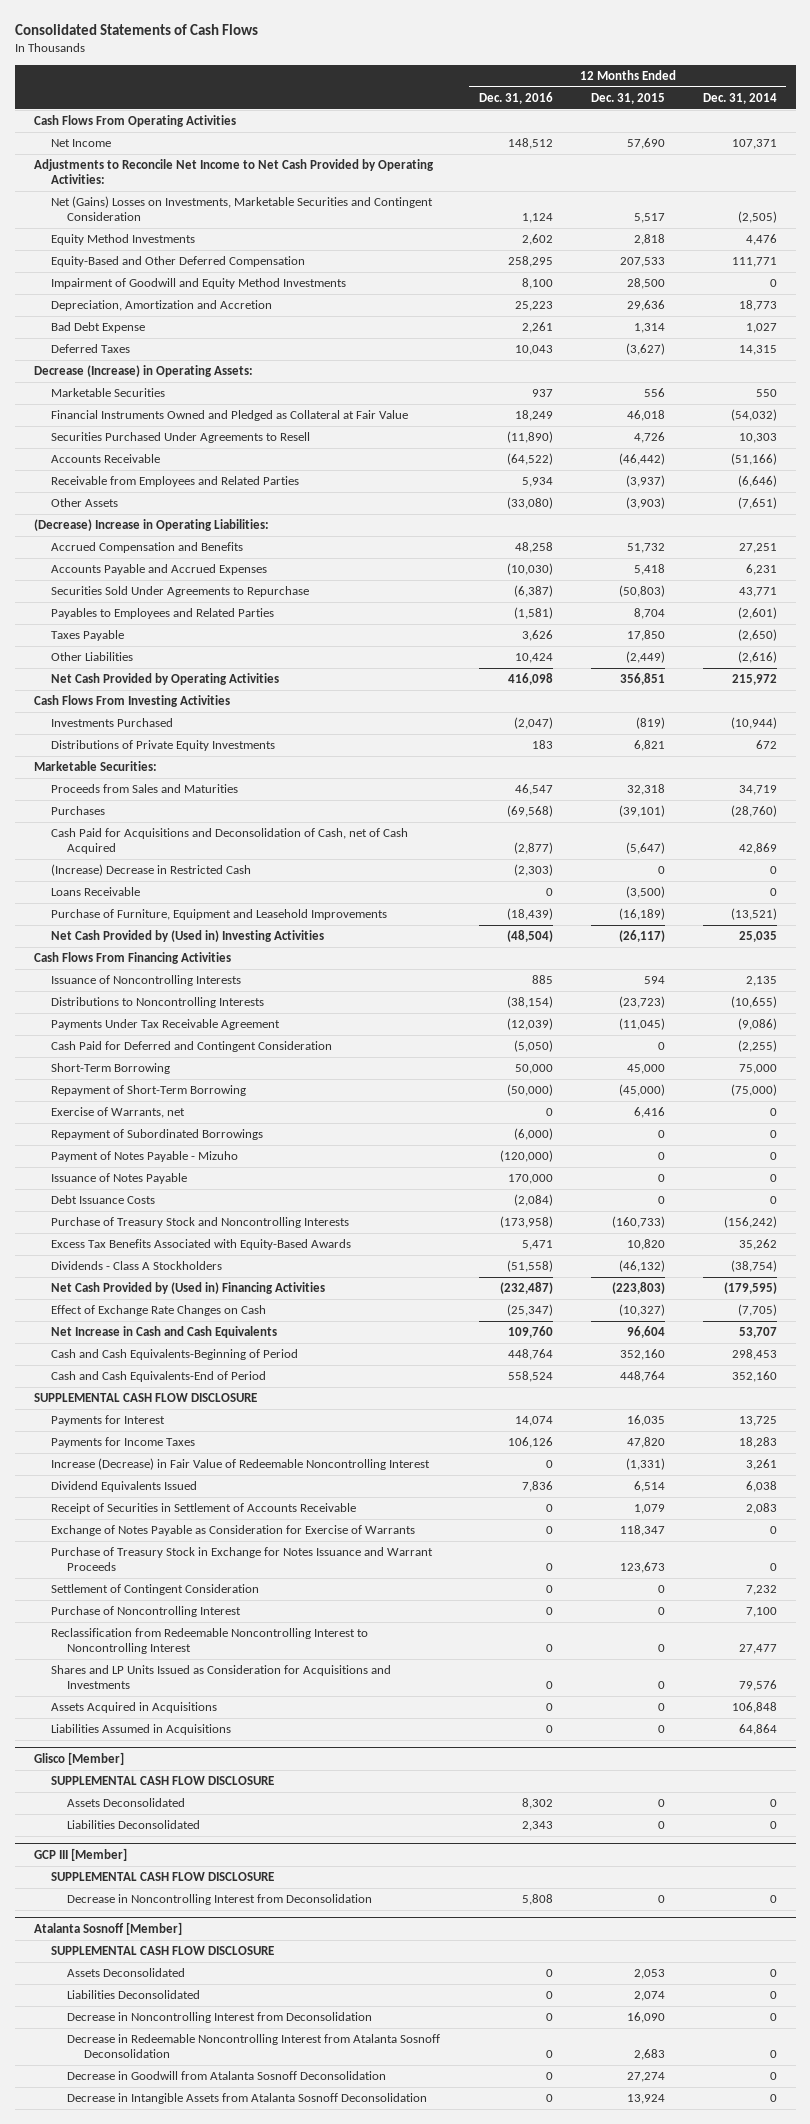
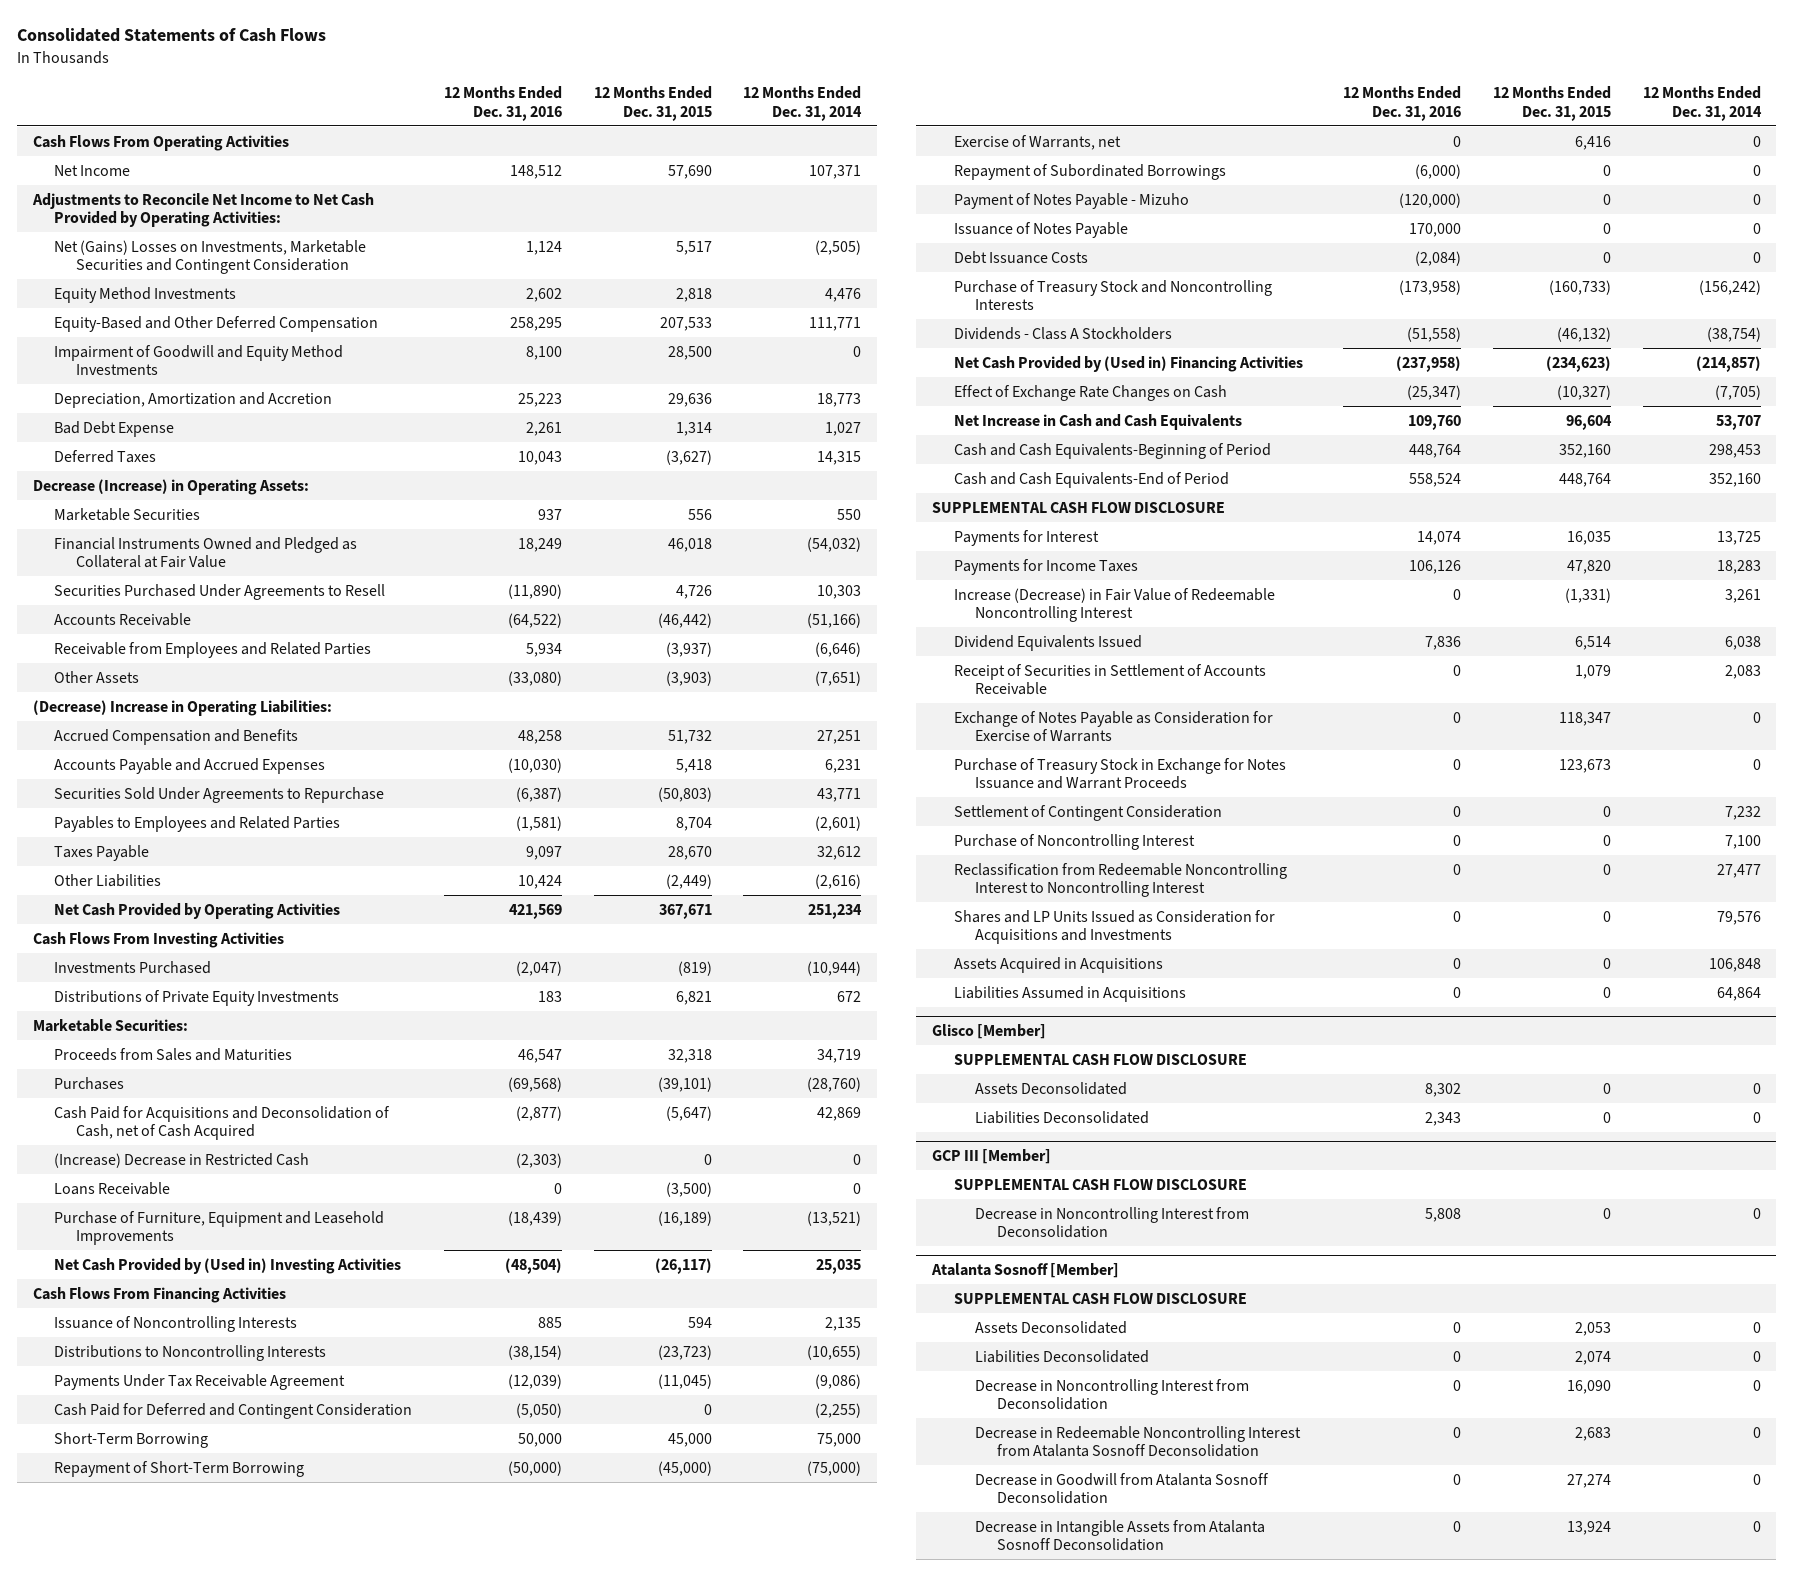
- Taxes Payable | 3,626 | 17,850 | (2,650)
+ Taxes Payable | 9,097 | 28,670 | 32,612
- Net Cash Provided by Operating Activities | 416,098 | 356,851 | 215,972
+ Net Cash Provided by Operating Activities | 421,569 | 367,671 | 251,234
- Excess Tax Benefits Associated with Equity-Based Awards | 5,471 | 10,820 | 35,262
- Net Cash Provided by (Used in) Financing Activities | (232,487) | (223,803) | (179,595)
+ Net Cash Provided by (Used in) Financing Activities | (237,958) | (234,623) | (214,857)

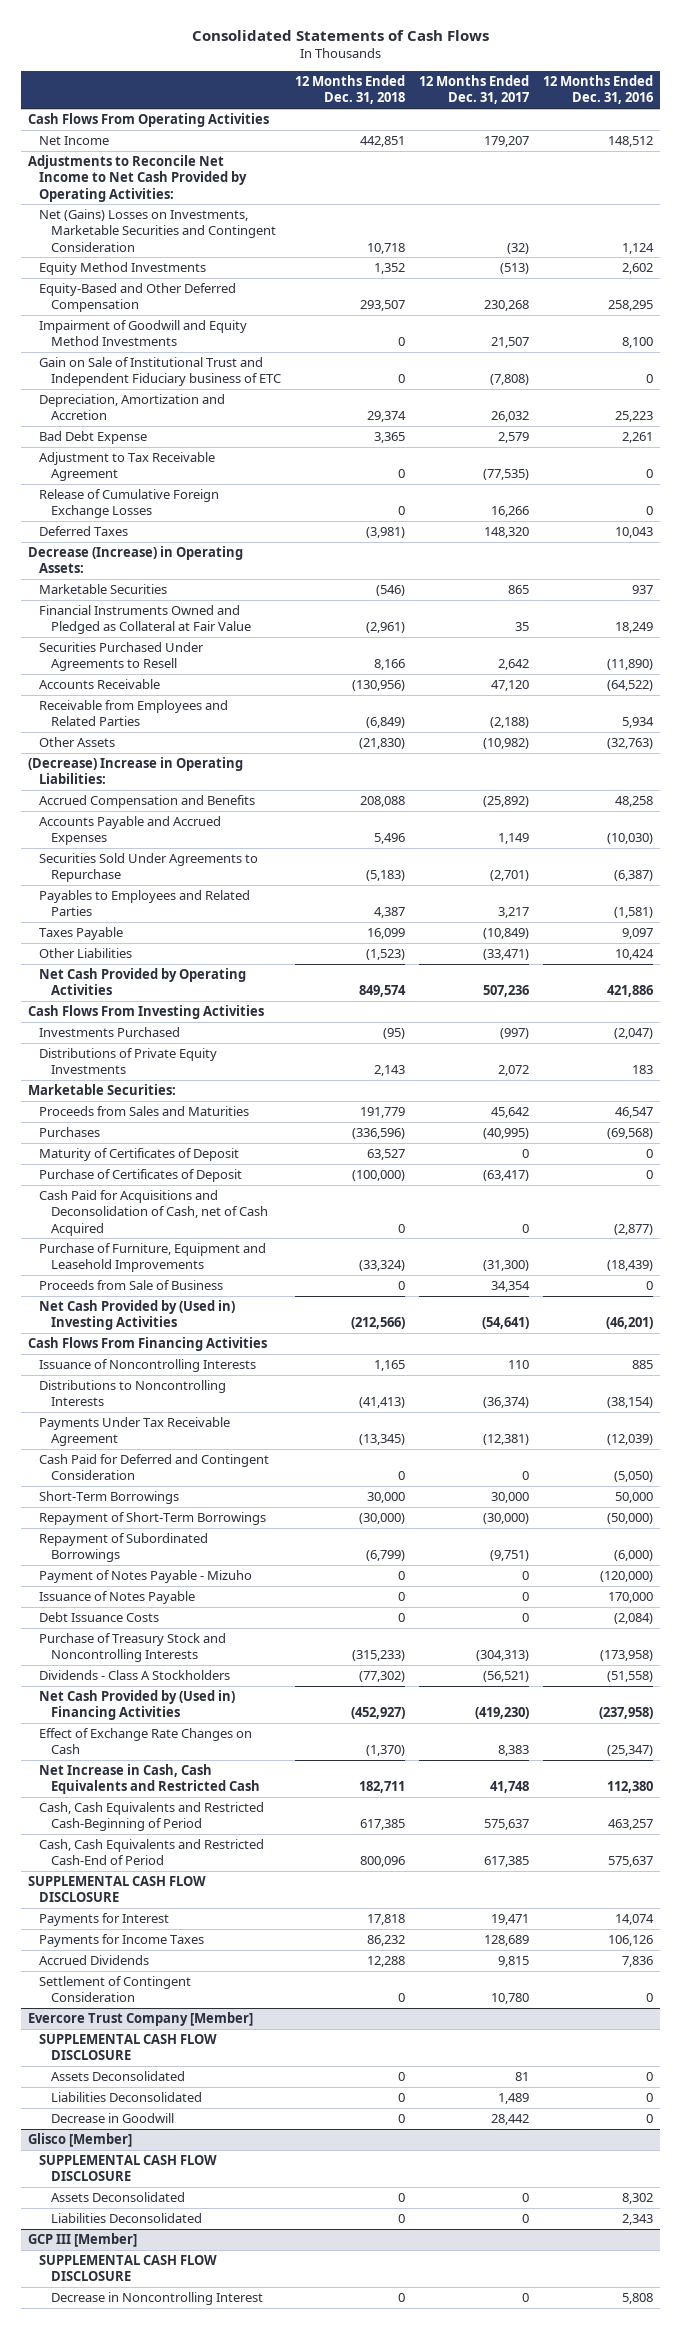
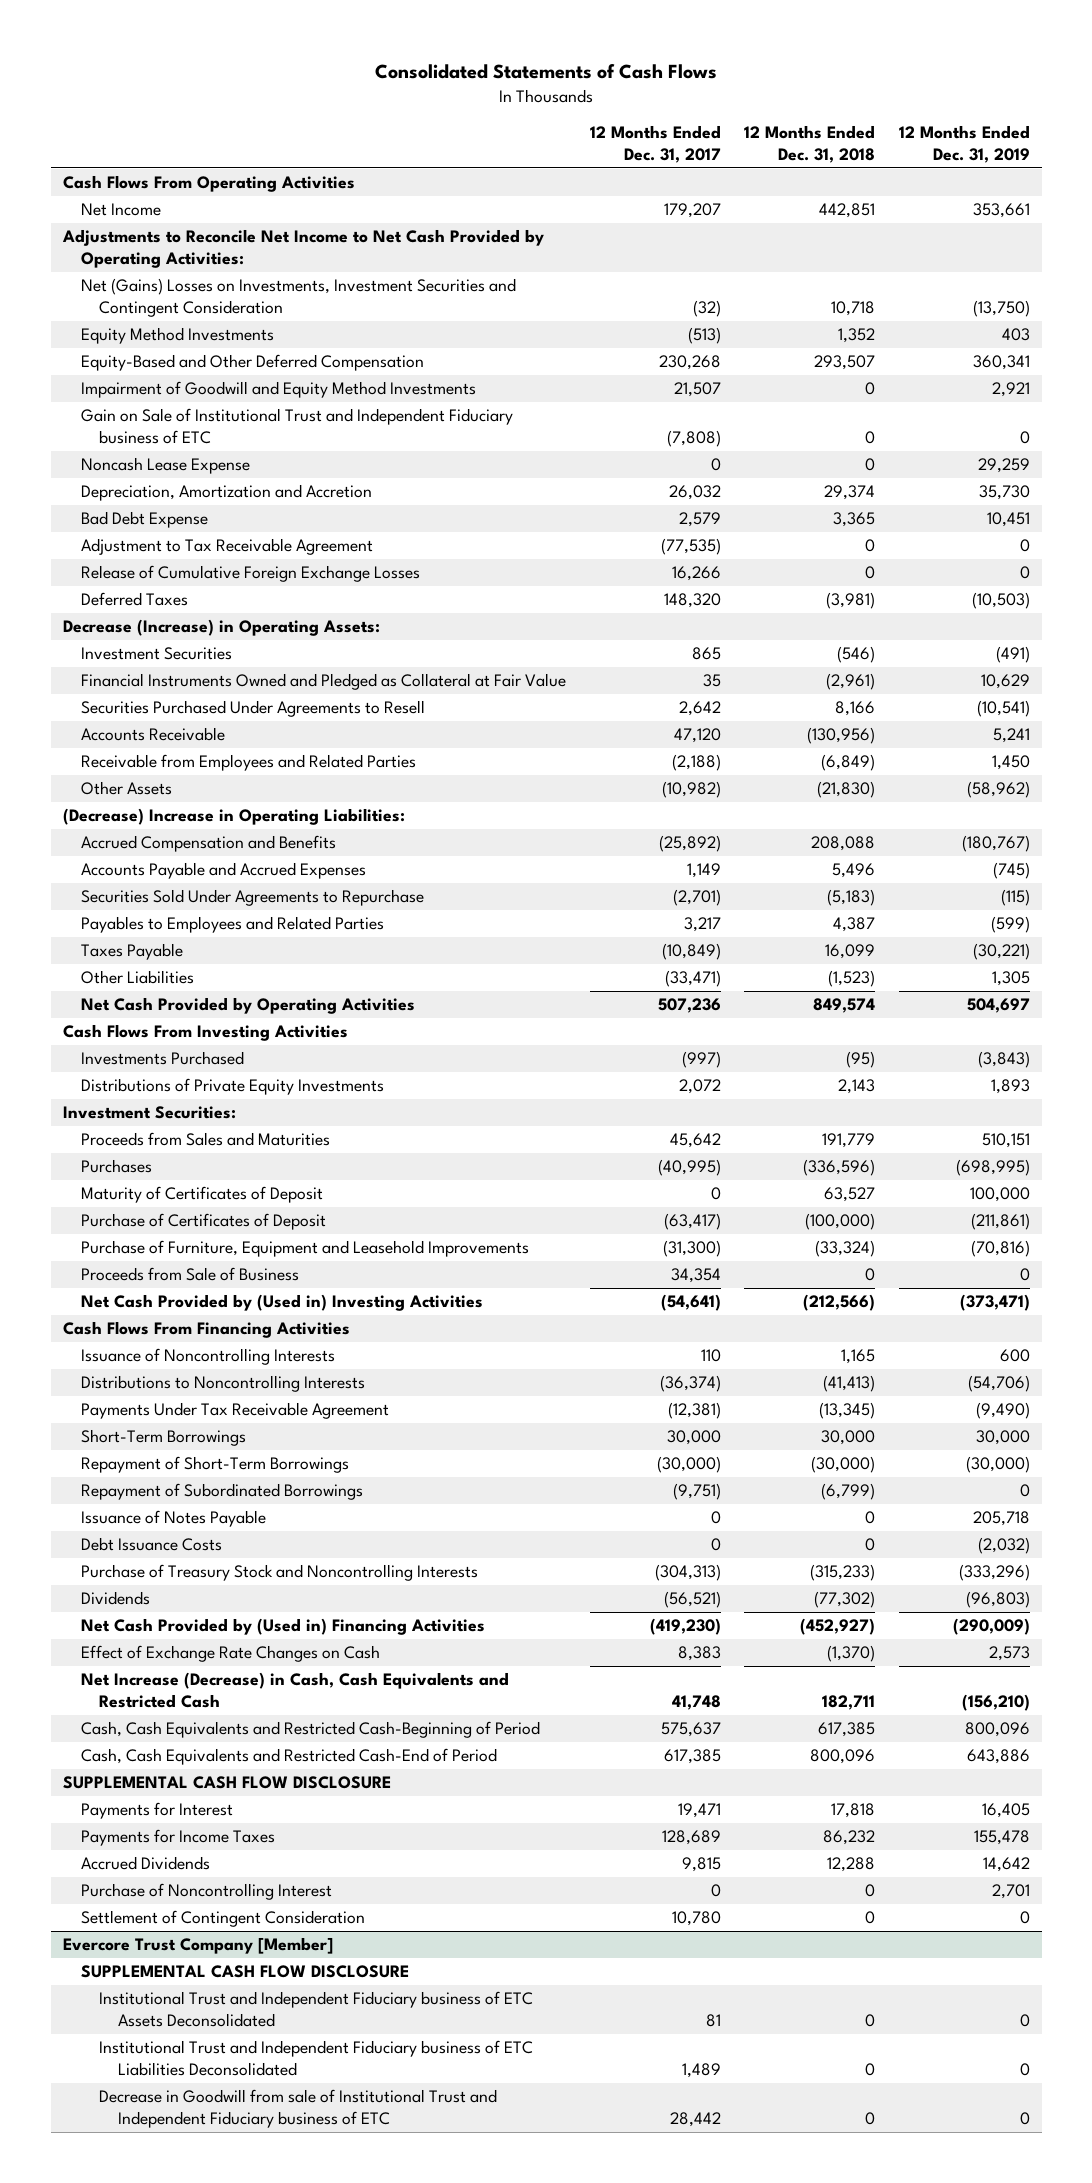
- | 12 Months Ended Dec. 31, 2018 | 12 Months Ended Dec. 31, 2017 | 12 Months Ended Dec. 31, 2016
+ | 12 Months Ended Dec. 31, 2017 | 12 Months Ended Dec. 31, 2018 | 12 Months Ended Dec. 31, 2019
- Net (Gains) Losses on Investments, Marketable Securities and Contingent Consideration | 10,718 | (32) | 1,124
+ Net (Gains) Losses on Investments, Investment Securities and Contingent Consideration | (32) | 10,718 | (13,750)
+ Noncash Lease Expense | 0 | 0 | 29,259
- Marketable Securities | (546) | 865 | 937
+ Investment Securities | 865 | (546) | (491)
- Marketable Securities:
+ Investment Securities:
- Cash Paid for Acquisitions and Deconsolidation of Cash, net of Cash Acquired | 0 | 0 | (2,877)
- Cash Paid for Deferred and Contingent Consideration | 0 | 0 | (5,050)
- Payment of Notes Payable - Mizuho | 0 | 0 | (120,000)
- Dividends - Class A Stockholders | (77,302) | (56,521) | (51,558)
+ Dividends | (56,521) | (77,302) | (96,803)
- Net Increase in Cash, Cash Equivalents and Restricted Cash | 182,711 | 41,748 | 112,380
+ Net Increase (Decrease) in Cash, Cash Equivalents and Restricted Cash | 41,748 | 182,711 | (156,210)
+ Purchase of Noncontrolling Interest | 0 | 0 | 2,701
@ Evercore Trust Company [Member]
- Assets Deconsolidated | 0 | 81 | 0
- Liabilities Deconsolidated | 0 | 1,489 | 0
- Decrease in Goodwill | 0 | 28,442 | 0
- Glisco [Member]
- SUPPLEMENTAL CASH FLOW DISCLOSURE
- Assets Deconsolidated | 0 | 0 | 8,302
- Liabilities Deconsolidated | 0 | 0 | 2,343
- GCP III [Member]
- SUPPLEMENTAL CASH FLOW DISCLOSURE
- Decrease in Noncontrolling Interest | 0 | 0 | 5,808
@ Evercore Trust Company [Member]
+ Institutional Trust and Independent Fiduciary business of ETC Assets Deconsolidated | 81 | 0 | 0
+ Institutional Trust and Independent Fiduciary business of ETC Liabilities Deconsolidated | 1,489 | 0 | 0
+ Decrease in Goodwill from sale of Institutional Trust and Independent Fiduciary business of ETC | 28,442 | 0 | 0

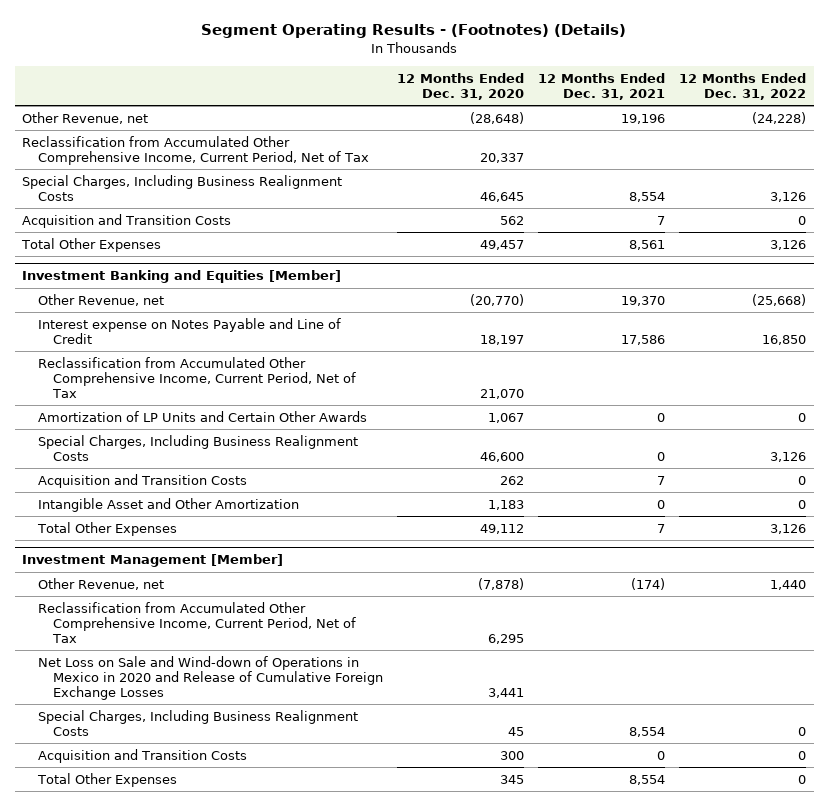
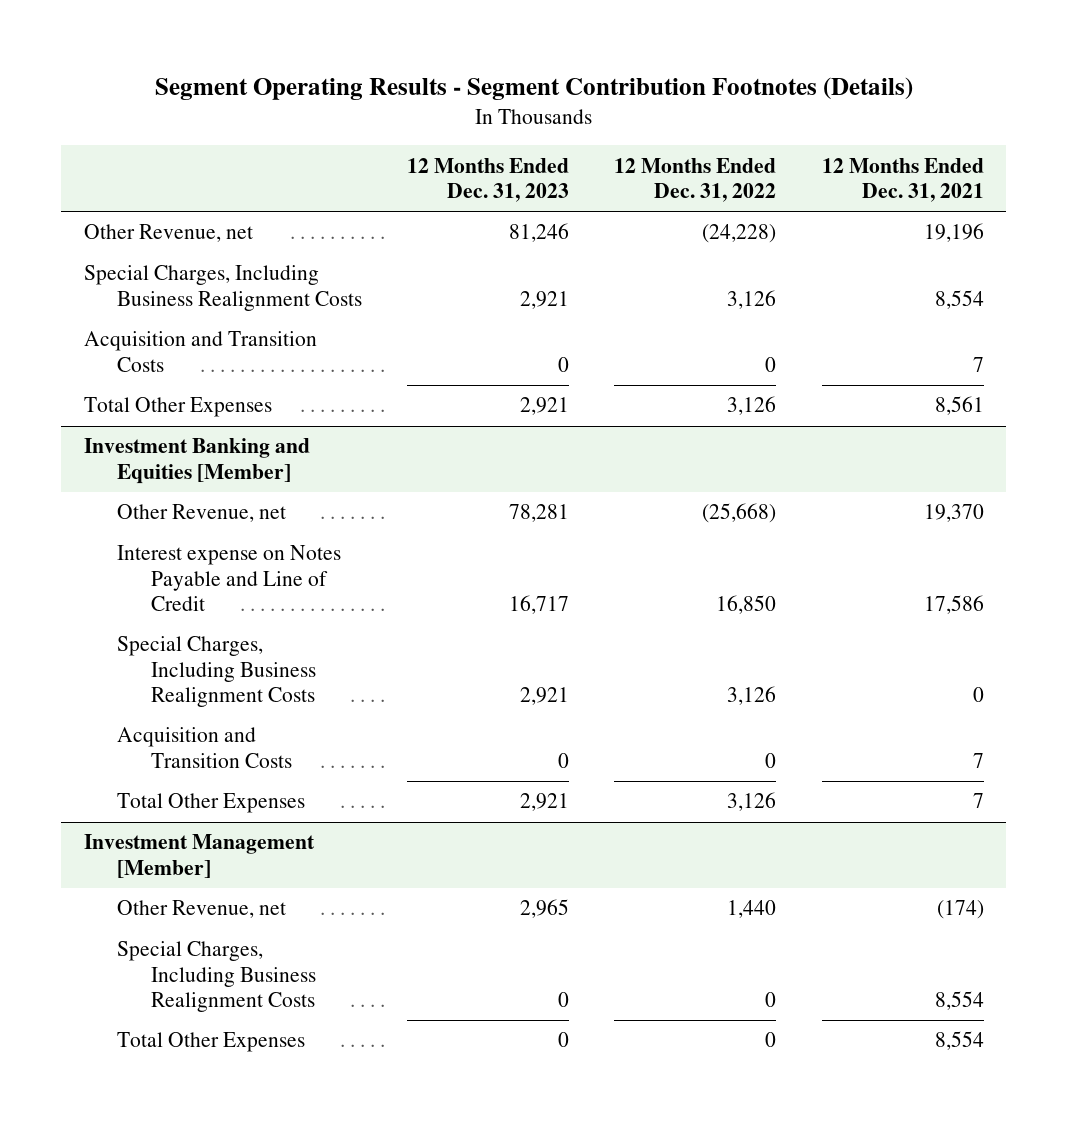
- Segment Operating Results - (Footnotes) (Details)
+ Segment Operating Results - Segment Contribution Footnotes (Details)
- | 12 Months Ended Dec. 31, 2020 | 12 Months Ended Dec. 31, 2021 | 12 Months Ended Dec. 31, 2022
+ | 12 Months Ended Dec. 31, 2023 | 12 Months Ended Dec. 31, 2022 | 12 Months Ended Dec. 31, 2021
- Reclassification from Accumulated Other Comprehensive Income, Current Period, Net of Tax | 20,337 | |
@ Investment Banking and Equities [Member]
- Reclassification from Accumulated Other Comprehensive Income, Current Period, Net of Tax | 21,070 | |
- Amortization of LP Units and Certain Other Awards | 1,067 | 0 | 0
- Intangible Asset and Other Amortization | 1,183 | 0 | 0
@ Investment Management [Member]
- Reclassification from Accumulated Other Comprehensive Income, Current Period, Net of Tax | 6,295 | |
- Net Loss on Sale and Wind-down of Operations in Mexico in 2020 and Release of Cumulative Foreign Exchange Losses | 3,441 | |
- Acquisition and Transition Costs | 300 | 0 | 0

